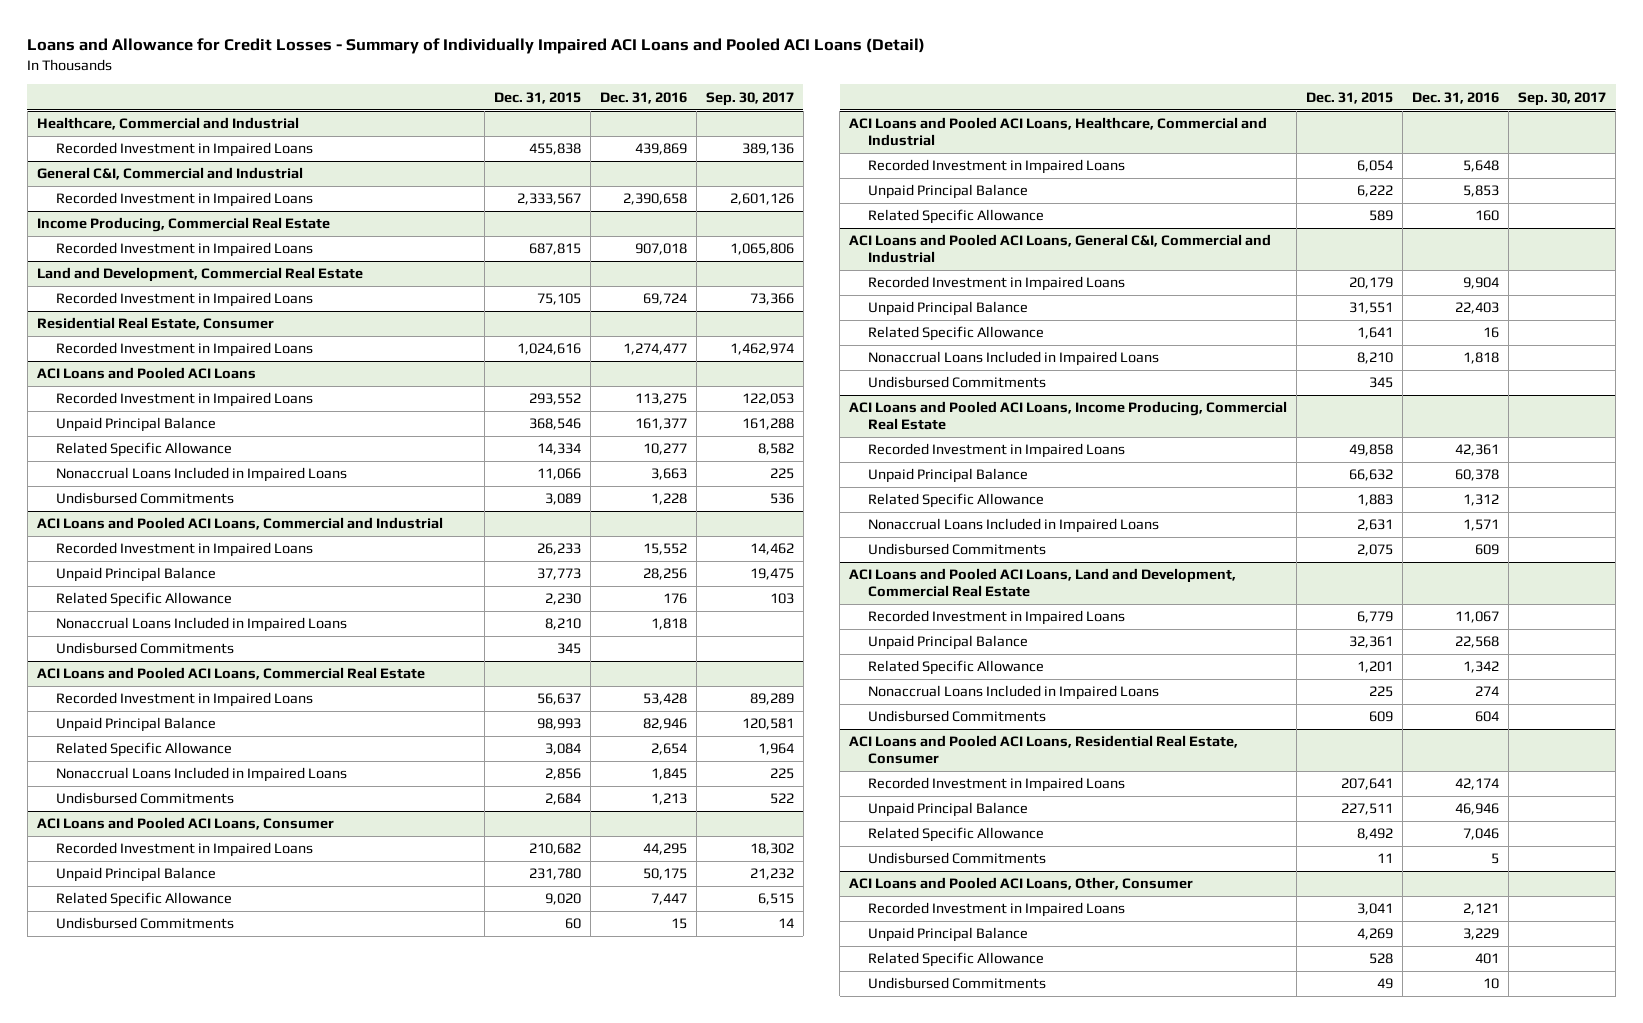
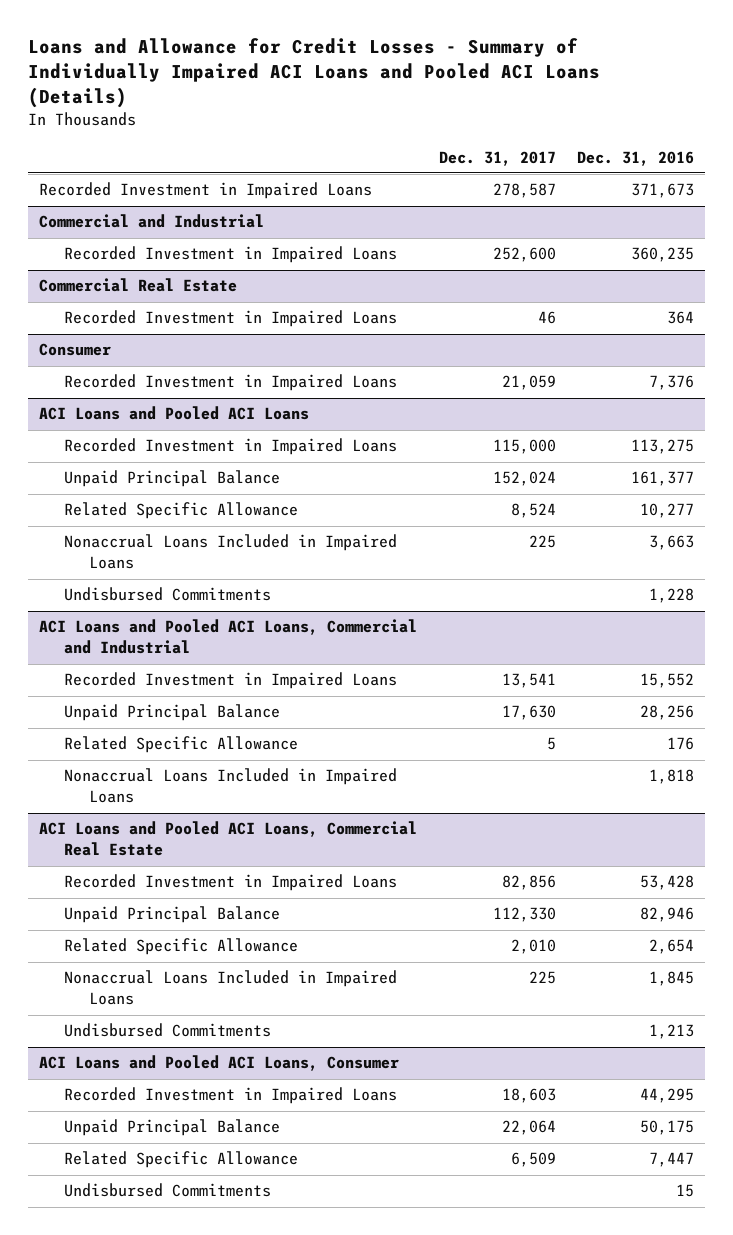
- Loans and Allowance for Credit Losses - Summary of Individually Impaired ACI Loans and Pooled ACI Loans (Detail)
+ Loans and Allowance for Credit Losses - Summary of Individually Impaired ACI Loans and Pooled ACI Loans (Details)
- | Dec. 31, 2015 | Dec. 31, 2016 | Sep. 30, 2017
+ | Dec. 31, 2017 | Dec. 31, 2016
- Healthcare, Commercial and Industrial
- Recorded Investment in Impaired Loans | 455,838 | 439,869 | 389,136
- General C&I, Commercial and Industrial
- Recorded Investment in Impaired Loans | 2,333,567 | 2,390,658 | 2,601,126
- Income Producing, Commercial Real Estate
- Recorded Investment in Impaired Loans | 687,815 | 907,018 | 1,065,806
- Land and Development, Commercial Real Estate
- Recorded Investment in Impaired Loans | 75,105 | 69,724 | 73,366
- Residential Real Estate, Consumer
- Recorded Investment in Impaired Loans | 1,024,616 | 1,274,477 | 1,462,974
+ Recorded Investment in Impaired Loans | 278,587 | 371,673
+ Commercial and Industrial
+ Recorded Investment in Impaired Loans | 252,600 | 360,235
+ Commercial Real Estate
+ Recorded Investment in Impaired Loans | 46 | 364
+ Consumer
+ Recorded Investment in Impaired Loans | 21,059 | 7,376
@ ACI Loans and Pooled ACI Loans, Commercial and Industrial
- Undisbursed Commitments | 345 | |
- ACI Loans and Pooled ACI Loans, Healthcare, Commercial and Industrial
- Recorded Investment in Impaired Loans | 6,054 | 5,648 |
- Unpaid Principal Balance | 6,222 | 5,853 |
- Related Specific Allowance | 589 | 160 |
- ACI Loans and Pooled ACI Loans, General C&I, Commercial and Industrial
- Recorded Investment in Impaired Loans | 20,179 | 9,904 |
- Unpaid Principal Balance | 31,551 | 22,403 |
- Related Specific Allowance | 1,641 | 16 |
- Nonaccrual Loans Included in Impaired Loans | 8,210 | 1,818 |
- Undisbursed Commitments | 345 | |
- ACI Loans and Pooled ACI Loans, Income Producing, Commercial Real Estate
- Recorded Investment in Impaired Loans | 49,858 | 42,361 |
- Unpaid Principal Balance | 66,632 | 60,378 |
- Related Specific Allowance | 1,883 | 1,312 |
- Nonaccrual Loans Included in Impaired Loans | 2,631 | 1,571 |
- Undisbursed Commitments | 2,075 | 609 |
- ACI Loans and Pooled ACI Loans, Land and Development, Commercial Real Estate
- Recorded Investment in Impaired Loans | 6,779 | 11,067 |
- Unpaid Principal Balance | 32,361 | 22,568 |
- Related Specific Allowance | 1,201 | 1,342 |
- Nonaccrual Loans Included in Impaired Loans | 225 | 274 |
- Undisbursed Commitments | 609 | 604 |
- ACI Loans and Pooled ACI Loans, Residential Real Estate, Consumer
- Recorded Investment in Impaired Loans | 207,641 | 42,174 |
- Unpaid Principal Balance | 227,511 | 46,946 |
- Related Specific Allowance | 8,492 | 7,046 |
- Undisbursed Commitments | 11 | 5 |
- ACI Loans and Pooled ACI Loans, Other, Consumer
- Recorded Investment in Impaired Loans | 3,041 | 2,121 |
- Unpaid Principal Balance | 4,269 | 3,229 |
- Related Specific Allowance | 528 | 401 |
- Undisbursed Commitments | 49 | 10 |

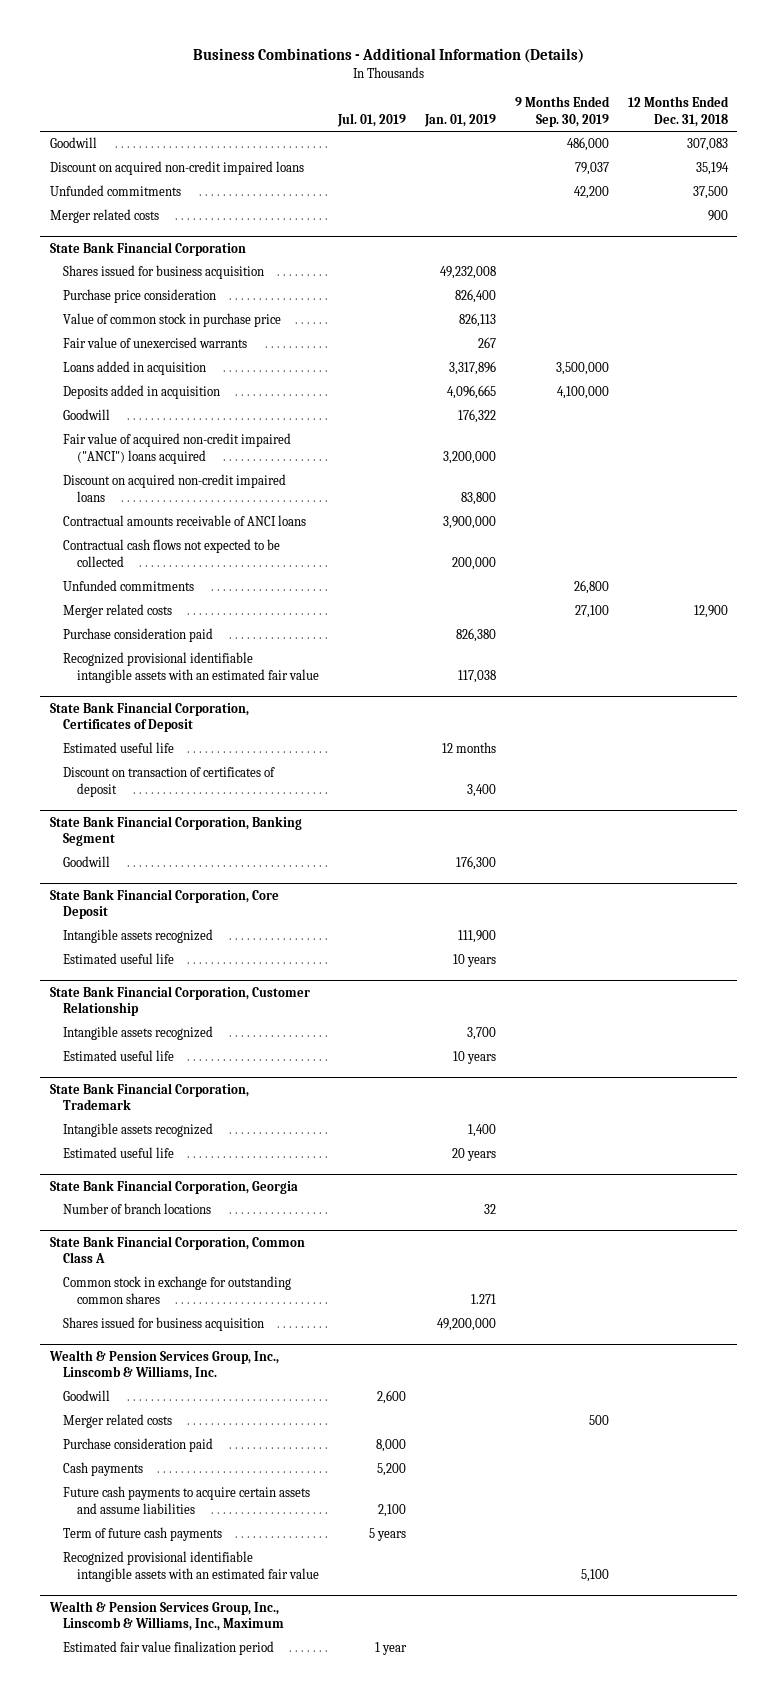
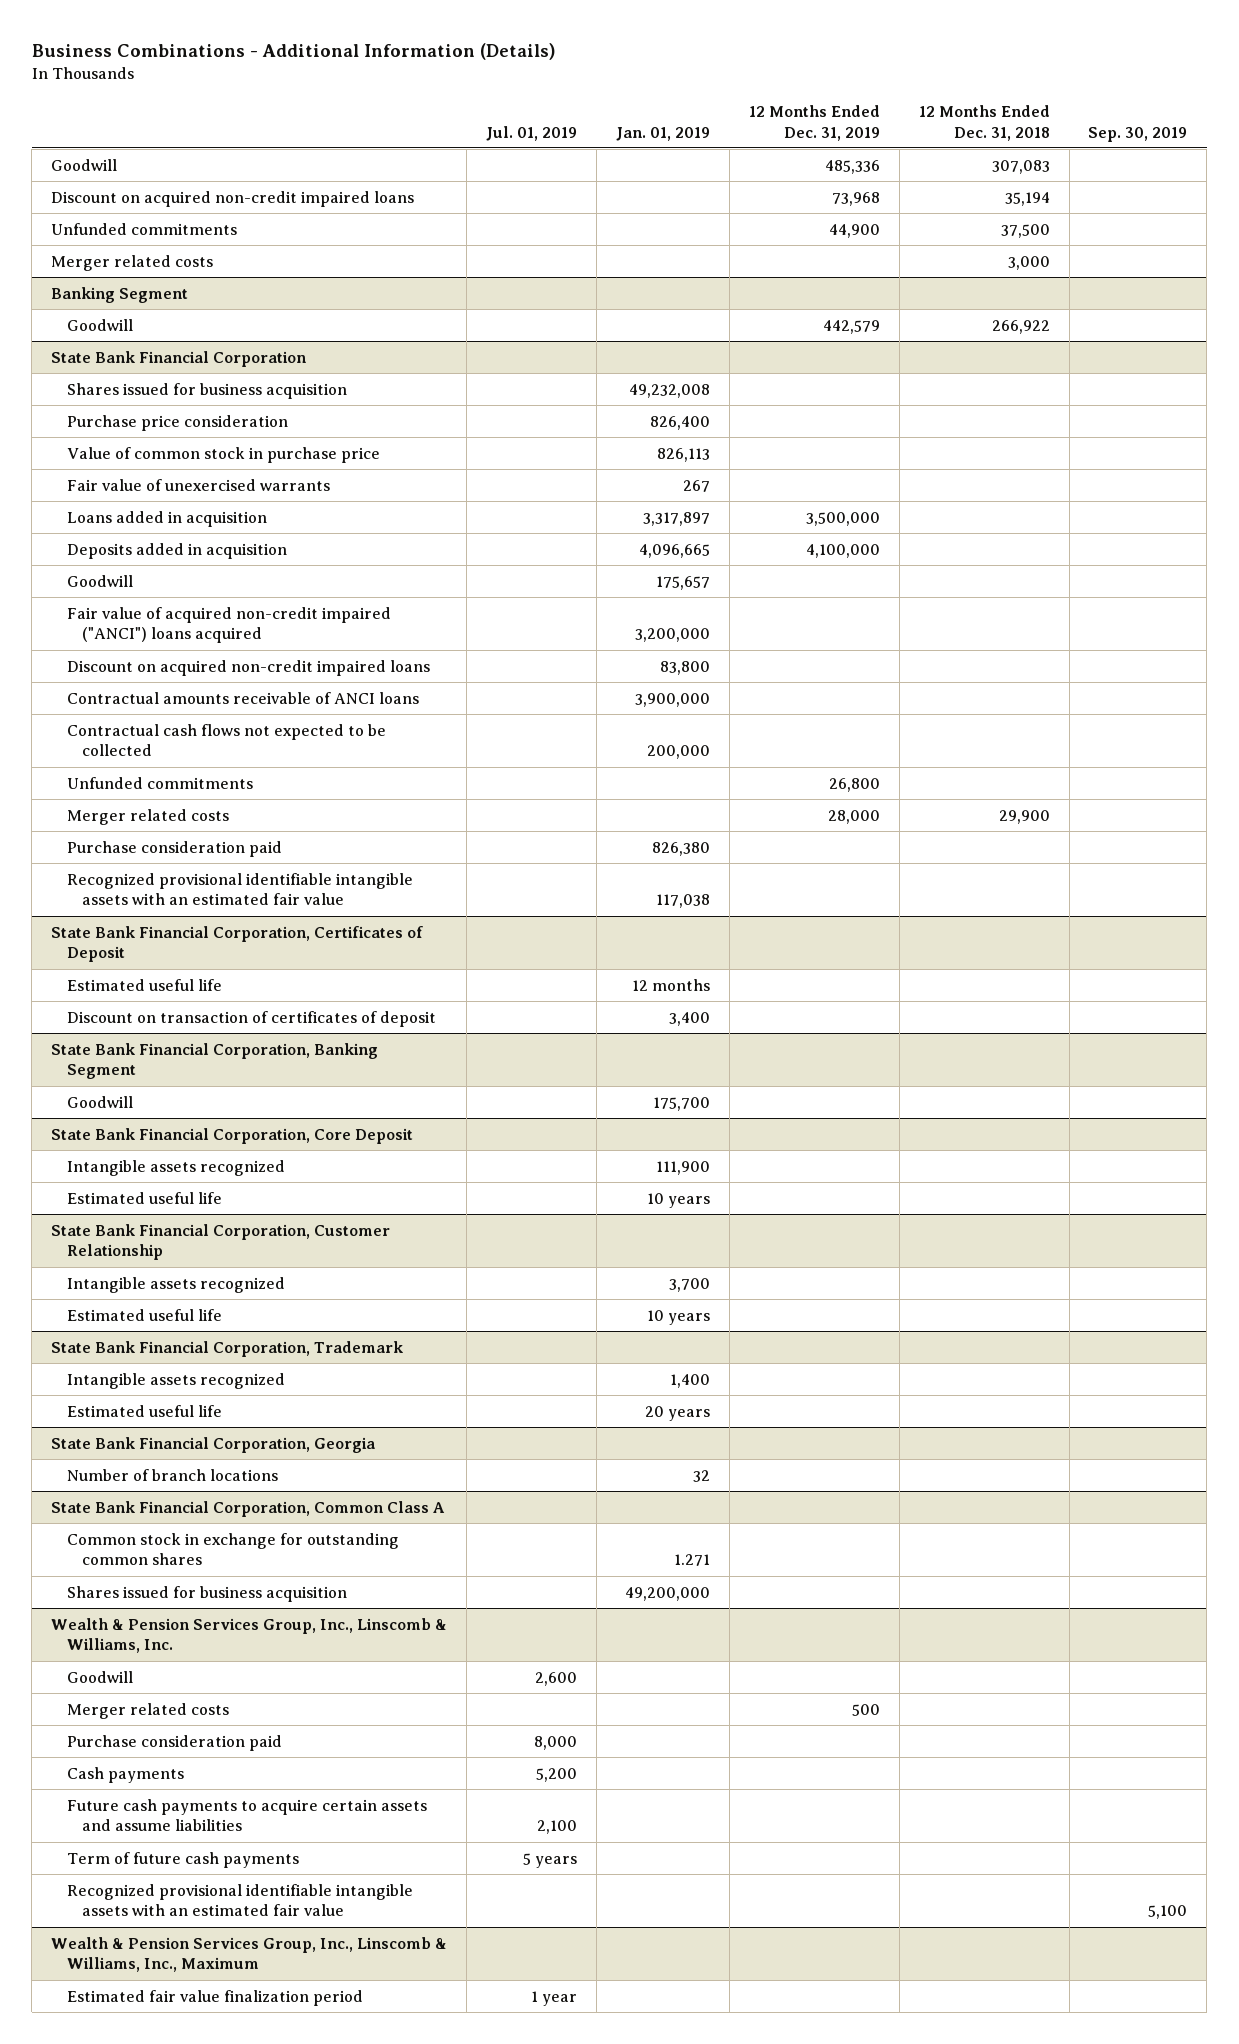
- | Jul. 01, 2019 | Jan. 01, 2019 | 9 Months Ended Sep. 30, 2019 | 12 Months Ended Dec. 31, 2018
+ | Jul. 01, 2019 | Jan. 01, 2019 | 12 Months Ended Dec. 31, 2019 | 12 Months Ended Dec. 31, 2018 | Sep. 30, 2019
- Merger related costs | | | | 900
+ Merger related costs | | | | 3,000 |
+ Banking Segment
+ Goodwill | | | 442,579 | 266,922 |
@ State Bank Financial Corporation
- Loans added in acquisition | | 3,317,896 | 3,500,000 |
+ Loans added in acquisition | | 3,317,897 | 3,500,000 | |
- Goodwill | | 176,322 | |
+ Goodwill | | 175,657 | | |
- Merger related costs | | | 27,100 | 12,900
+ Merger related costs | | | 28,000 | 29,900 |
@ State Bank Financial Corporation, Banking Segment
- Goodwill | | 176,300 | |
+ Goodwill | | 175,700 | | |

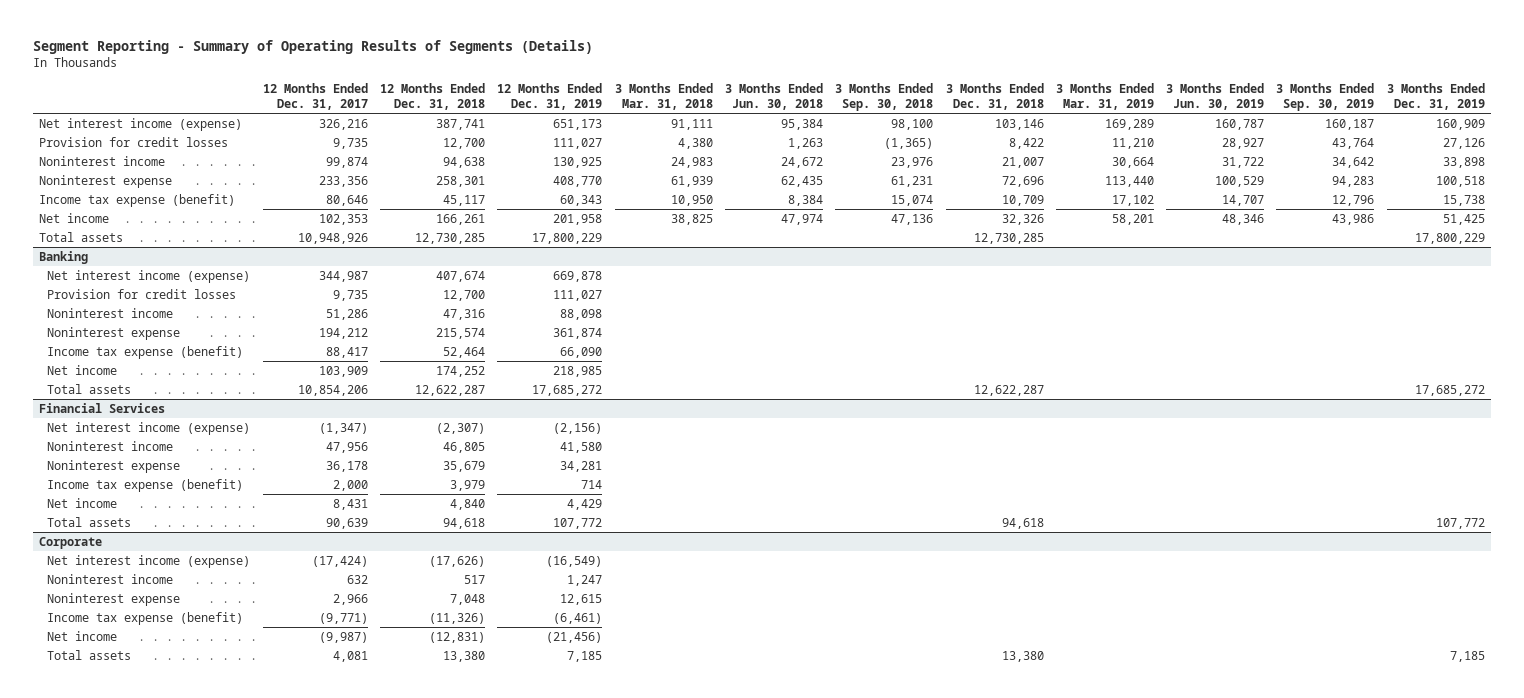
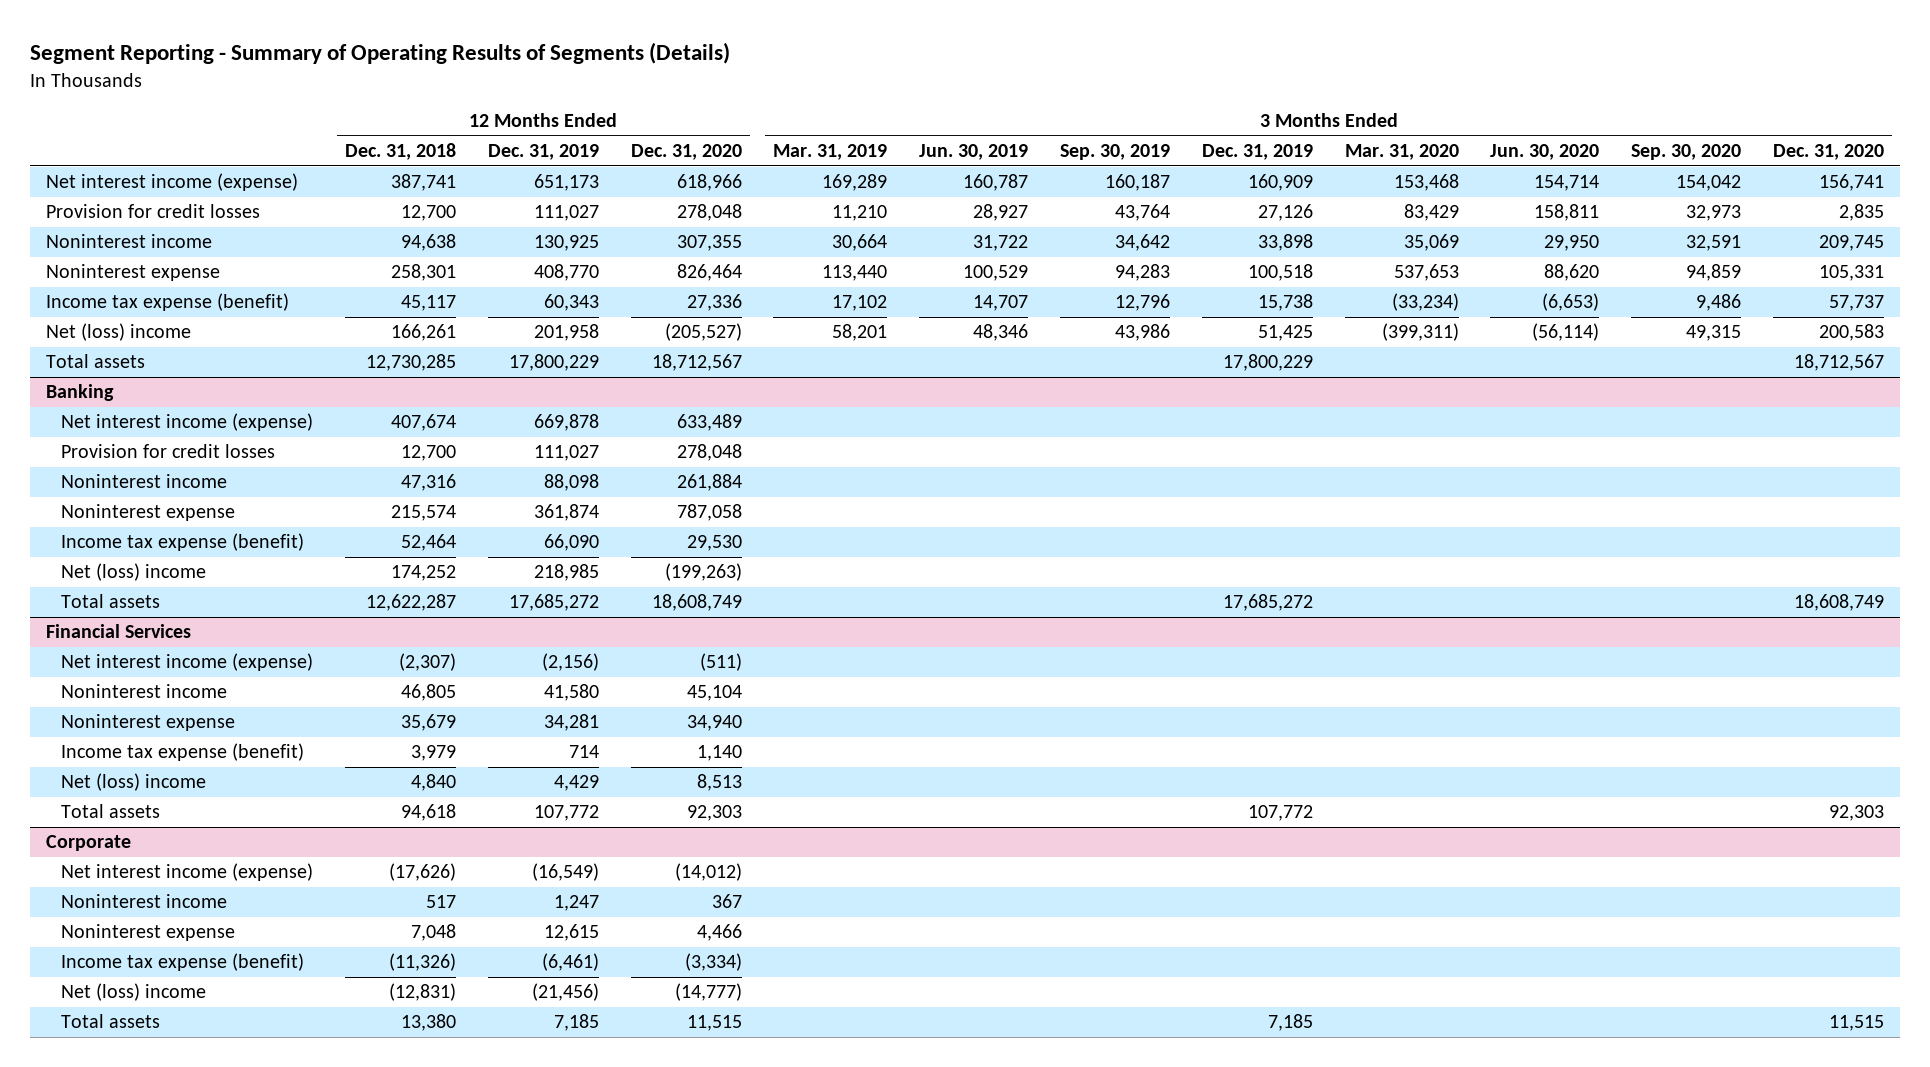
- | 12 Months Ended Dec. 31, 2017 | 12 Months Ended Dec. 31, 2018 | 12 Months Ended Dec. 31, 2019 | 3 Months Ended Mar. 31, 2018 | 3 Months Ended Jun. 30, 2018 | 3 Months Ended Sep. 30, 2018 | 3 Months Ended Dec. 31, 2018 | 3 Months Ended Mar. 31, 2019 | 3 Months Ended Jun. 30, 2019 | 3 Months Ended Sep. 30, 2019 | 3 Months Ended Dec. 31, 2019
+ | 12 Months Ended Dec. 31, 2018 | 12 Months Ended Dec. 31, 2019 | 12 Months Ended Dec. 31, 2020 | 3 Months Ended Mar. 31, 2019 | 3 Months Ended Jun. 30, 2019 | 3 Months Ended Sep. 30, 2019 | 3 Months Ended Dec. 31, 2019 | 3 Months Ended Mar. 31, 2020 | 3 Months Ended Jun. 30, 2020 | 3 Months Ended Sep. 30, 2020 | 3 Months Ended Dec. 31, 2020
- Net income | 102,353 | 166,261 | 201,958 | 38,825 | 47,974 | 47,136 | 32,326 | 58,201 | 48,346 | 43,986 | 51,425
+ Net (loss) income | 166,261 | 201,958 | (205,527) | 58,201 | 48,346 | 43,986 | 51,425 | (399,311) | (56,114) | 49,315 | 200,583
@ Banking
- Net income | 103,909 | 174,252 | 218,985 | | | | | | | |
+ Net (loss) income | 174,252 | 218,985 | (199,263) | | | | | | | |
@ Financial Services
- Net income | 8,431 | 4,840 | 4,429 | | | | | | | |
+ Net (loss) income | 4,840 | 4,429 | 8,513 | | | | | | | |
@ Corporate
- Net income | (9,987) | (12,831) | (21,456) | | | | | | | |
+ Net (loss) income | (12,831) | (21,456) | (14,777) | | | | | | | |

